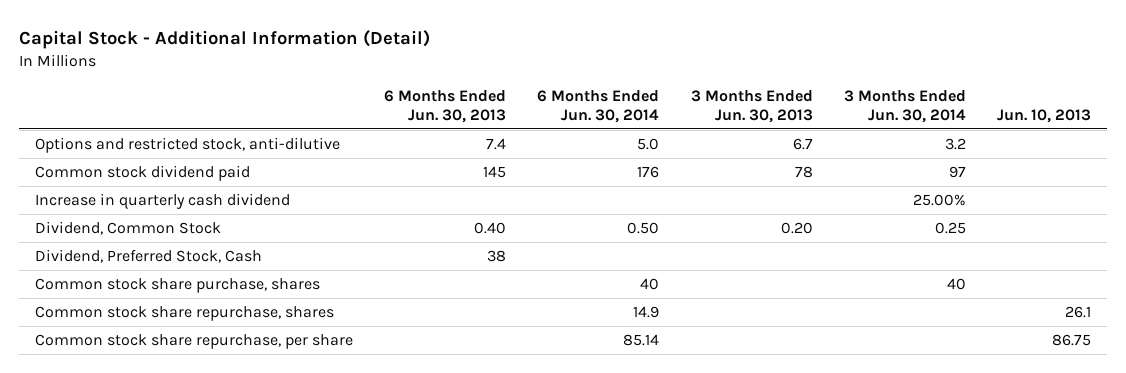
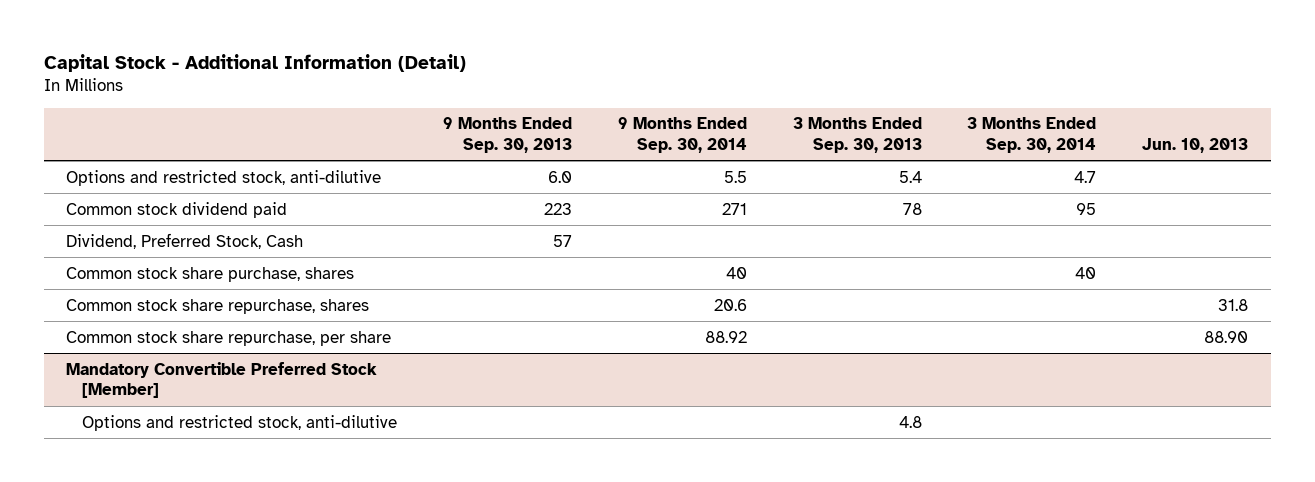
- | 6 Months Ended Jun. 30, 2013 | 6 Months Ended Jun. 30, 2014 | 3 Months Ended Jun. 30, 2013 | 3 Months Ended Jun. 30, 2014 | Jun. 10, 2013
+ | 9 Months Ended Sep. 30, 2013 | 9 Months Ended Sep. 30, 2014 | 3 Months Ended Sep. 30, 2013 | 3 Months Ended Sep. 30, 2014 | Jun. 10, 2013
- Increase in quarterly cash dividend | | | | 25.00% |
- Dividend, Common Stock | 0.40 | 0.50 | 0.20 | 0.25 |
- Common stock share repurchase, shares | | 14.9 | | | 26.1
- Common stock share repurchase, per share | | 85.14 | | | 86.75
+ Common stock share repurchase, shares | | 20.6 | | | 31.8
+ Common stock share repurchase, per share | | 88.92 | | | 88.90
+ Mandatory Convertible Preferred Stock [Member]
+ Options and restricted stock, anti-dilutive | | | 4.8 | |

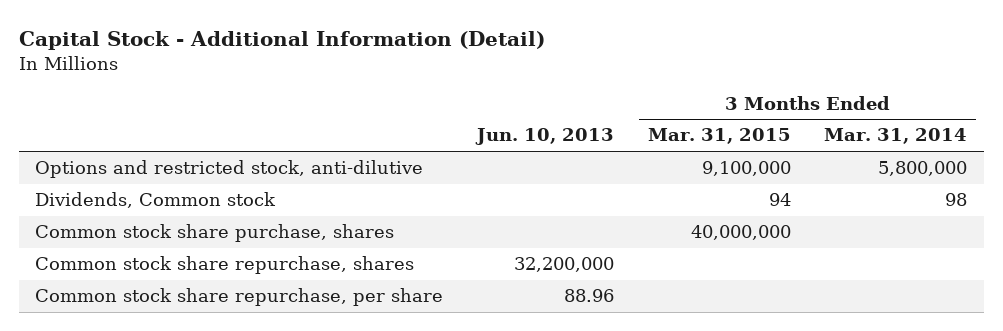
- | 9 Months Ended Sep. 30, 2013 | 9 Months Ended Sep. 30, 2014 | 3 Months Ended Sep. 30, 2013 | 3 Months Ended Sep. 30, 2014 | Jun. 10, 2013
+ | Jun. 10, 2013 | 3 Months Ended Mar. 31, 2015 | 3 Months Ended Mar. 31, 2014
- Common stock dividend paid | 223 | 271 | 78 | 95 |
- Dividend, Preferred Stock, Cash | 57 | | | |
+ Dividends, Common stock | | 94 | 98
- Common stock share repurchase, shares | | 20.6 | | | 31.8
- Common stock share repurchase, per share | | 88.92 | | | 88.90
- Mandatory Convertible Preferred Stock [Member]
- Options and restricted stock, anti-dilutive | | | 4.8 | |
+ Common stock share repurchase, shares | 32,200,000 | |
+ Common stock share repurchase, per share | 88.96 | |

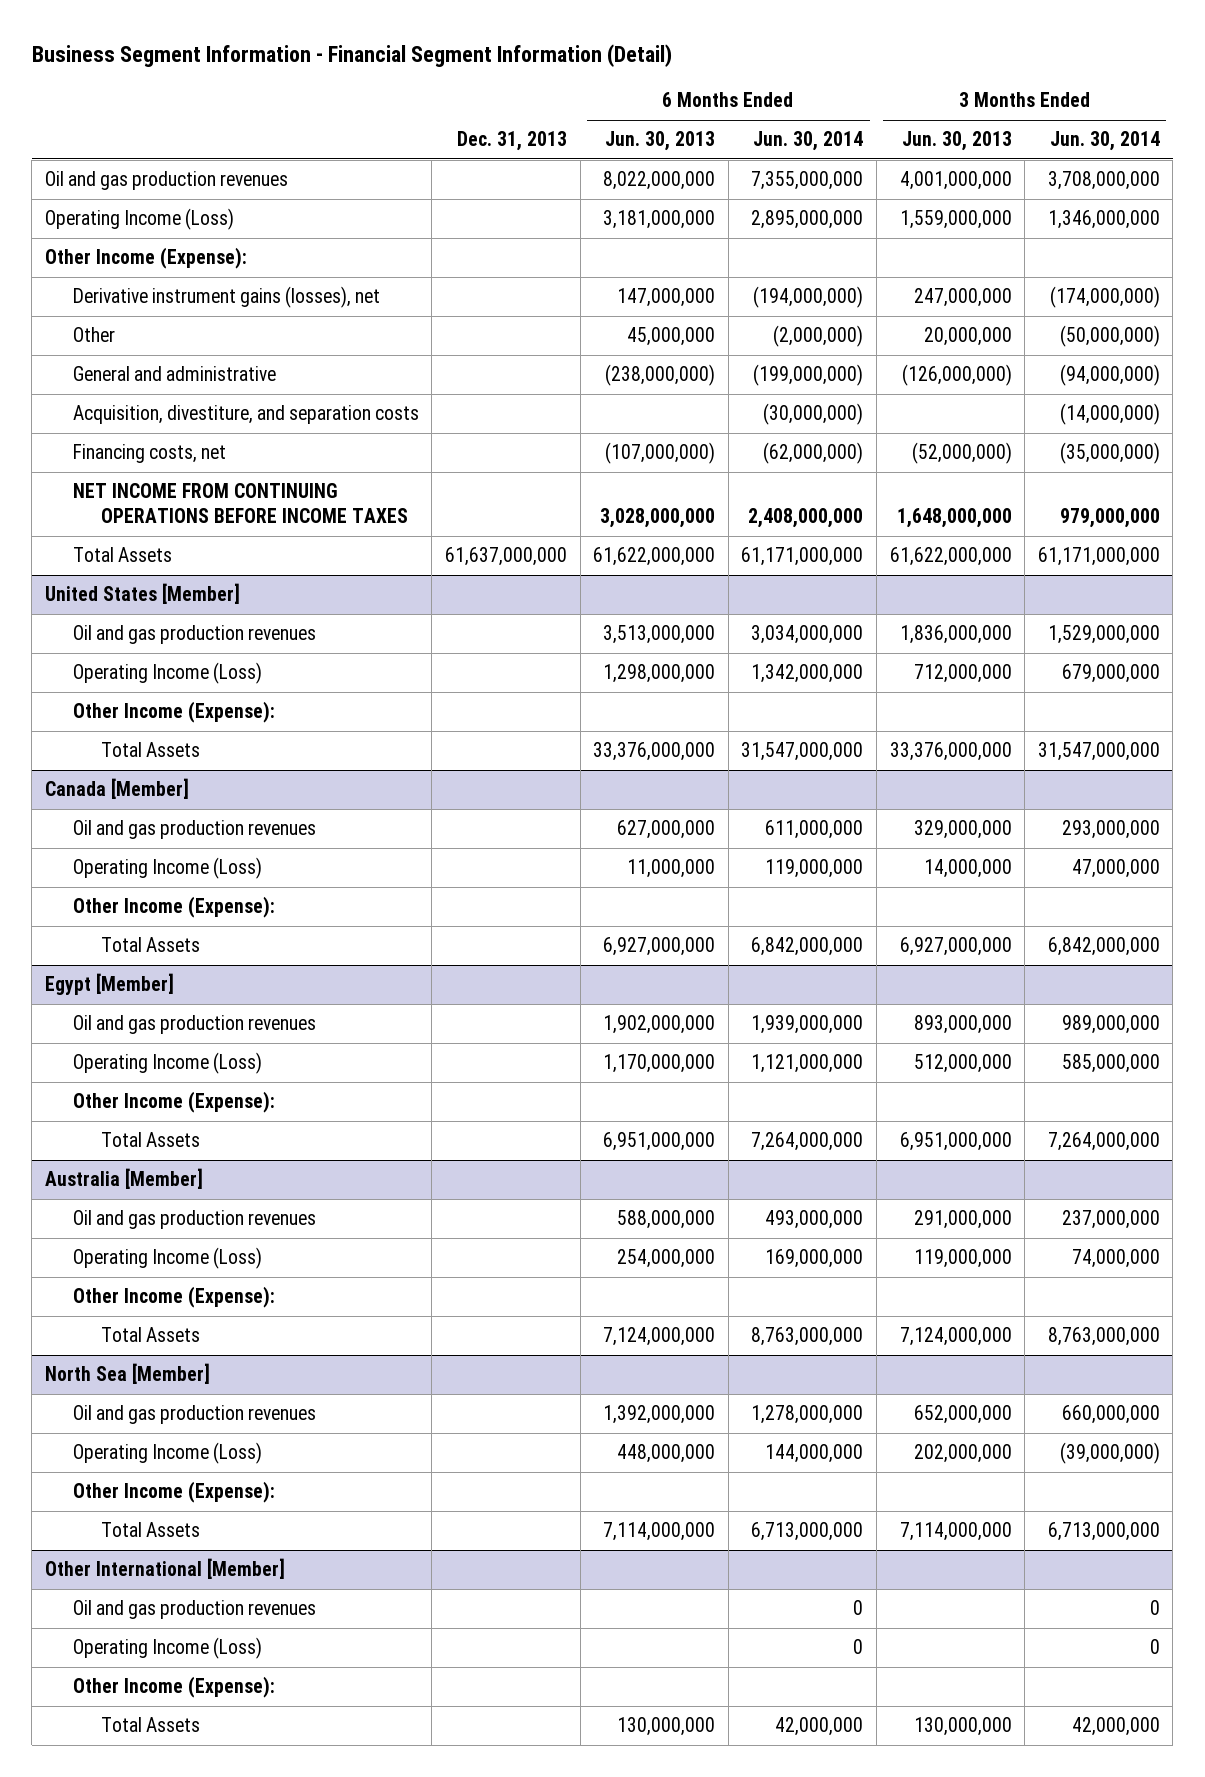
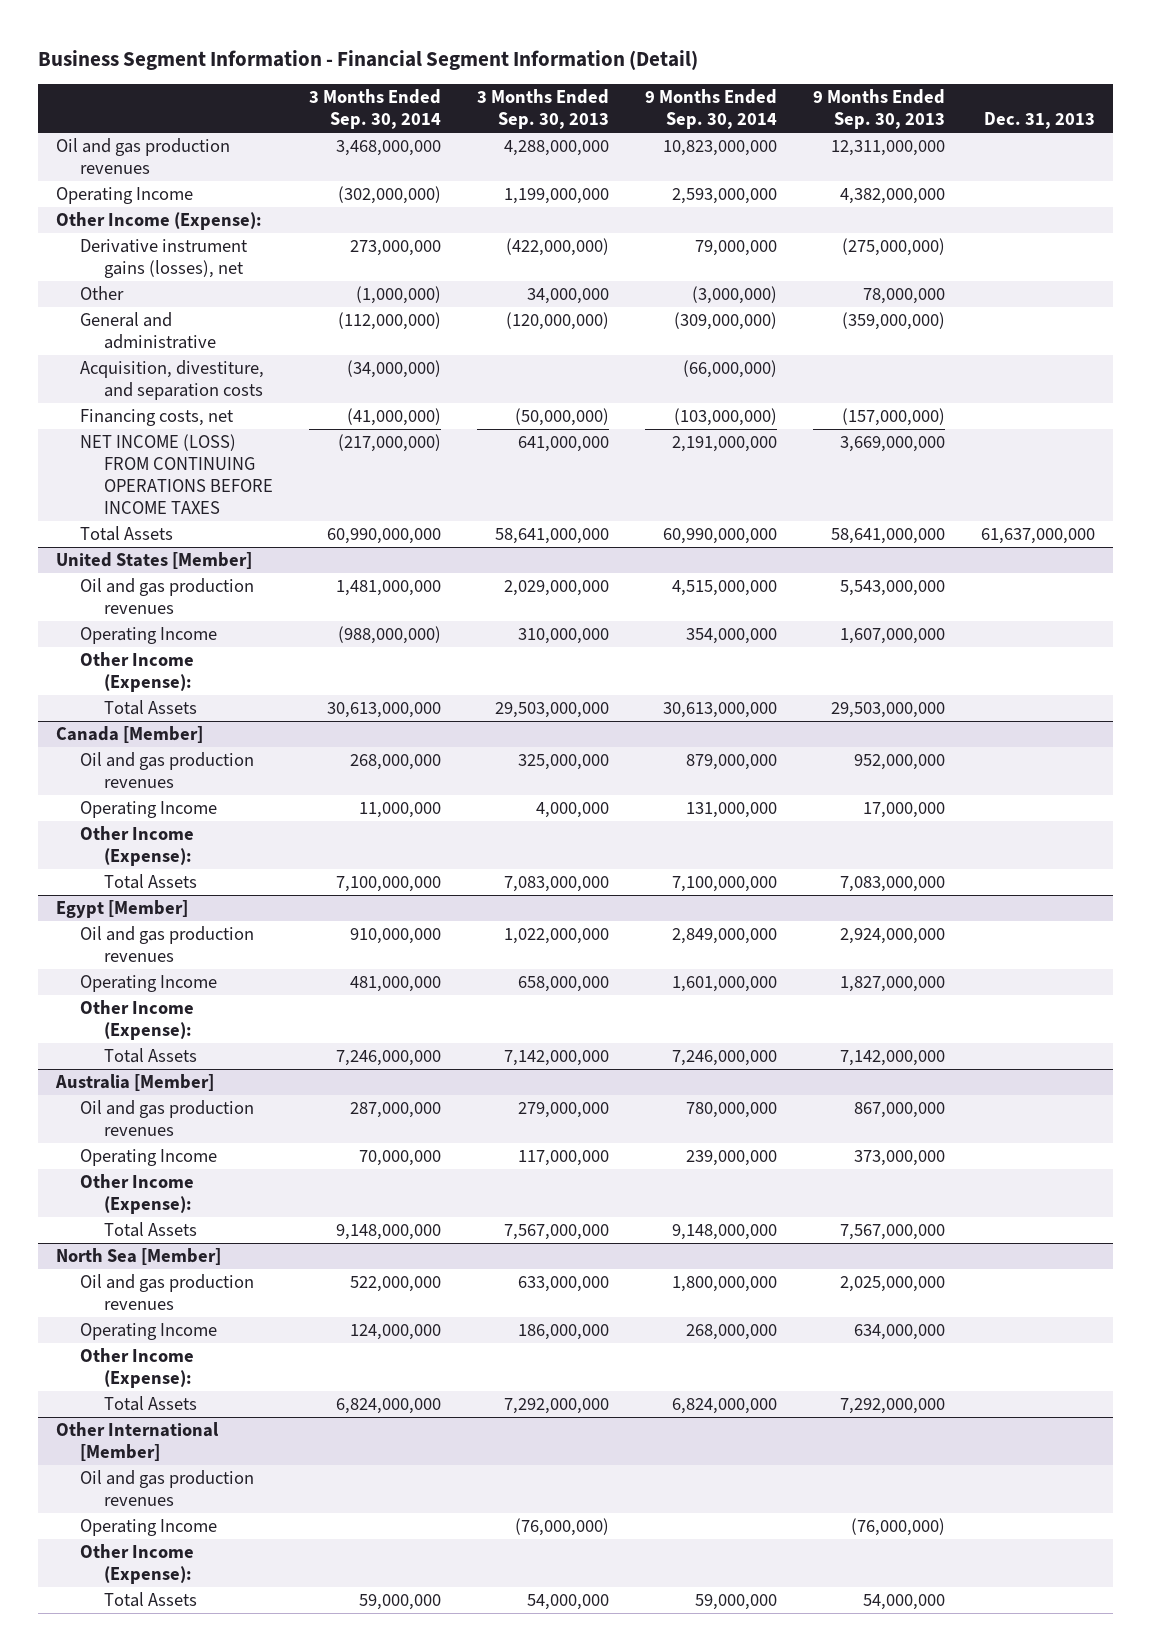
- | Dec. 31, 2013 | 6 Months Ended Jun. 30, 2013 | 6 Months Ended Jun. 30, 2014 | 3 Months Ended Jun. 30, 2013 | 3 Months Ended Jun. 30, 2014
+ | 3 Months Ended Sep. 30, 2014 | 3 Months Ended Sep. 30, 2013 | 9 Months Ended Sep. 30, 2014 | 9 Months Ended Sep. 30, 2013 | Dec. 31, 2013
- Operating Income (Loss) | | 3,181,000,000 | 2,895,000,000 | 1,559,000,000 | 1,346,000,000
+ Operating Income | (302,000,000) | 1,199,000,000 | 2,593,000,000 | 4,382,000,000 |
- NET INCOME FROM CONTINUING OPERATIONS BEFORE INCOME TAXES | | 3,028,000,000 | 2,408,000,000 | 1,648,000,000 | 979,000,000
+ NET INCOME (LOSS) FROM CONTINUING OPERATIONS BEFORE INCOME TAXES | (217,000,000) | 641,000,000 | 2,191,000,000 | 3,669,000,000 |
@ United States [Member]
- Operating Income (Loss) | | 1,298,000,000 | 1,342,000,000 | 712,000,000 | 679,000,000
+ Operating Income | (988,000,000) | 310,000,000 | 354,000,000 | 1,607,000,000 |
@ Canada [Member]
- Operating Income (Loss) | | 11,000,000 | 119,000,000 | 14,000,000 | 47,000,000
+ Operating Income | 11,000,000 | 4,000,000 | 131,000,000 | 17,000,000 |
@ Egypt [Member]
- Operating Income (Loss) | | 1,170,000,000 | 1,121,000,000 | 512,000,000 | 585,000,000
+ Operating Income | 481,000,000 | 658,000,000 | 1,601,000,000 | 1,827,000,000 |
@ Australia [Member]
- Operating Income (Loss) | | 254,000,000 | 169,000,000 | 119,000,000 | 74,000,000
+ Operating Income | 70,000,000 | 117,000,000 | 239,000,000 | 373,000,000 |
@ North Sea [Member]
- Operating Income (Loss) | | 448,000,000 | 144,000,000 | 202,000,000 | (39,000,000)
+ Operating Income | 124,000,000 | 186,000,000 | 268,000,000 | 634,000,000 |
@ Other International [Member]
- Operating Income (Loss) | | | 0 | | 0
+ Operating Income | | (76,000,000) | | (76,000,000) |

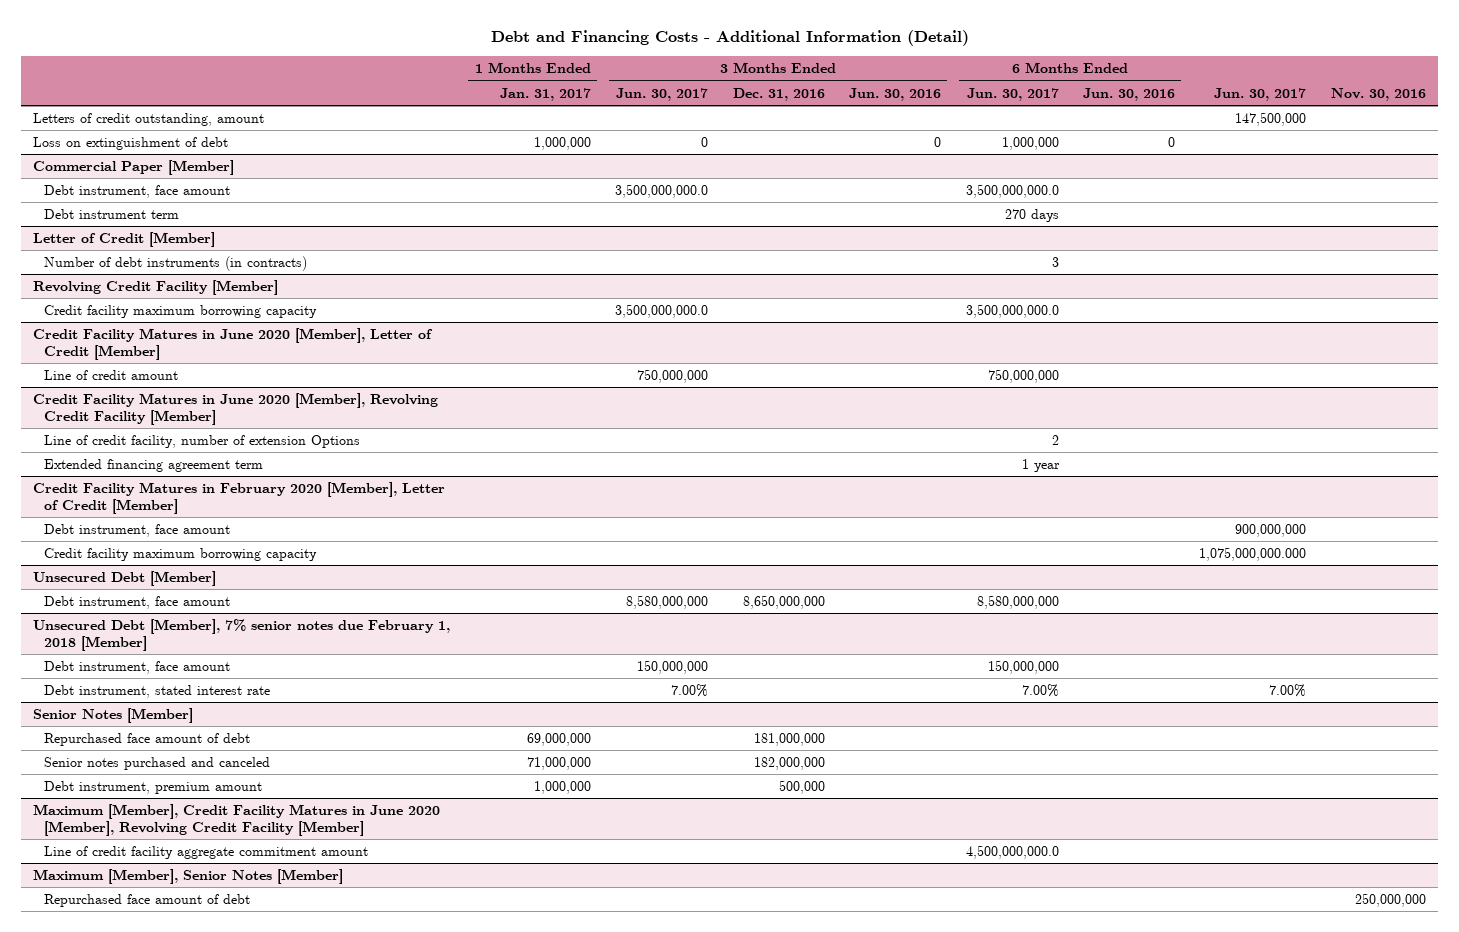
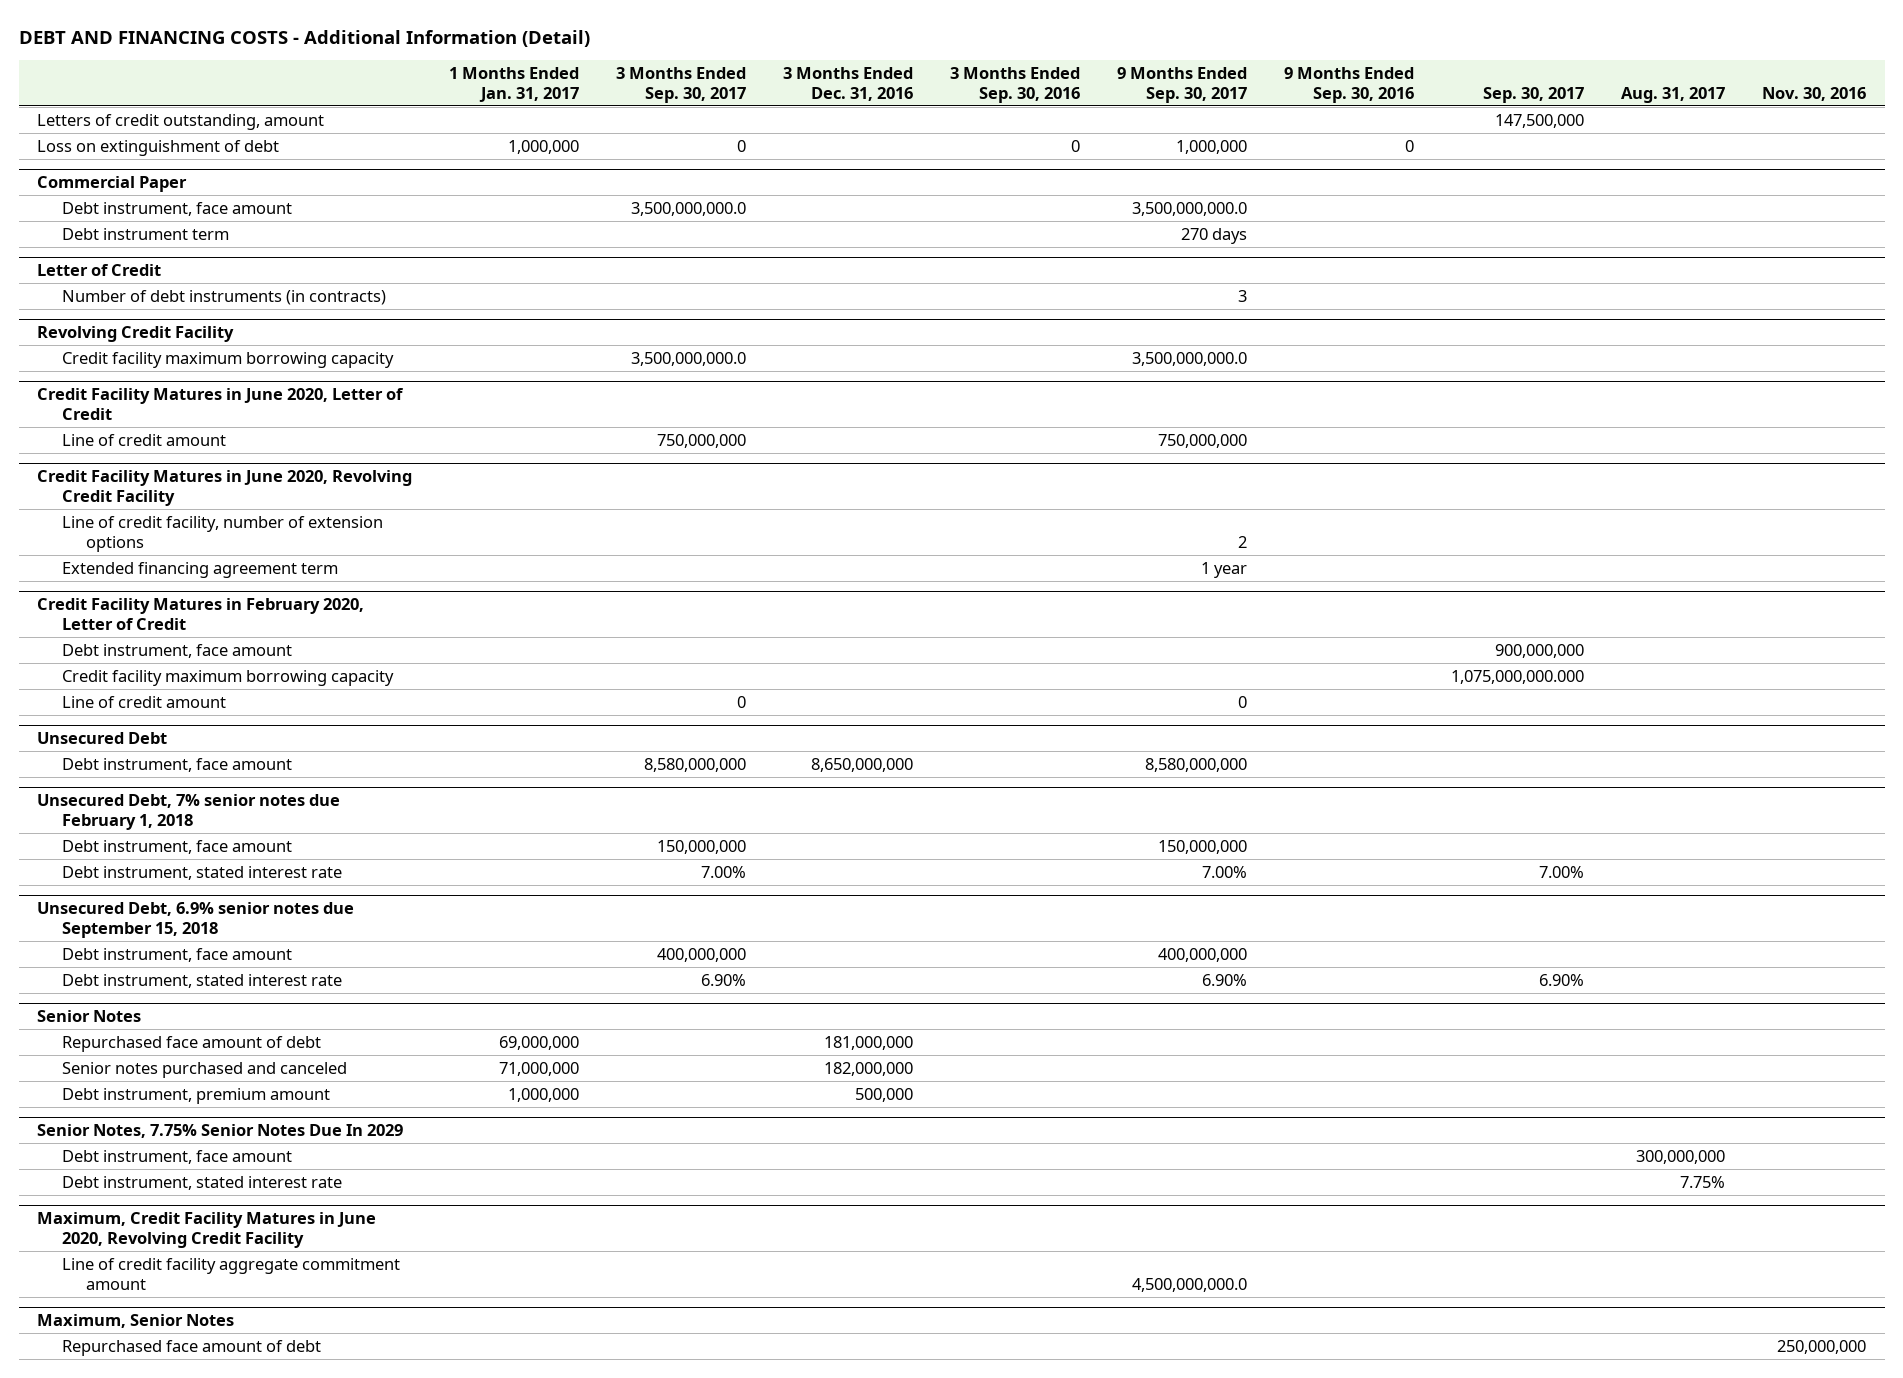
- Debt and Financing Costs - Additional Information (Detail)
+ DEBT AND FINANCING COSTS - Additional Information (Detail)
- | 1 Months Ended Jan. 31, 2017 | 3 Months Ended Jun. 30, 2017 | 3 Months Ended Dec. 31, 2016 | 3 Months Ended Jun. 30, 2016 | 6 Months Ended Jun. 30, 2017 | 6 Months Ended Jun. 30, 2016 | Jun. 30, 2017 | Nov. 30, 2016
+ | 1 Months Ended Jan. 31, 2017 | 3 Months Ended Sep. 30, 2017 | 3 Months Ended Dec. 31, 2016 | 3 Months Ended Sep. 30, 2016 | 9 Months Ended Sep. 30, 2017 | 9 Months Ended Sep. 30, 2016 | Sep. 30, 2017 | Aug. 31, 2017 | Nov. 30, 2016
- Commercial Paper [Member]
+ Commercial Paper
- Letter of Credit [Member]
+ Letter of Credit
- Revolving Credit Facility [Member]
+ Revolving Credit Facility
- Credit Facility Matures in June 2020 [Member], Letter of Credit [Member]
+ Credit Facility Matures in June 2020, Letter of Credit
- Credit Facility Matures in June 2020 [Member], Revolving Credit Facility [Member]
- Line of credit facility, number of extension Options | | | | | 2 | | |
+ Credit Facility Matures in June 2020, Revolving Credit Facility
+ Line of credit facility, number of extension options | | | | | 2 | | | |
- Credit Facility Matures in February 2020 [Member], Letter of Credit [Member]
+ Credit Facility Matures in February 2020, Letter of Credit
- Unsecured Debt [Member]
+ Line of credit amount | | 0 | | | 0 | | | |
+ Unsecured Debt
- Unsecured Debt [Member], 7% senior notes due February 1, 2018 [Member]
+ Unsecured Debt, 7% senior notes due February 1, 2018
- Senior Notes [Member]
+ Unsecured Debt, 6.9% senior notes due September 15, 2018
+ Debt instrument, face amount | | 400,000,000 | | | 400,000,000 | | | |
+ Debt instrument, stated interest rate | | 6.90% | | | 6.90% | | 6.90% | |
+ Senior Notes
- Maximum [Member], Credit Facility Matures in June 2020 [Member], Revolving Credit Facility [Member]
+ Senior Notes, 7.75% Senior Notes Due In 2029
+ Debt instrument, face amount | | | | | | | | 300,000,000 |
+ Debt instrument, stated interest rate | | | | | | | | 7.75% |
+ Maximum, Credit Facility Matures in June 2020, Revolving Credit Facility
- Maximum [Member], Senior Notes [Member]
+ Maximum, Senior Notes

